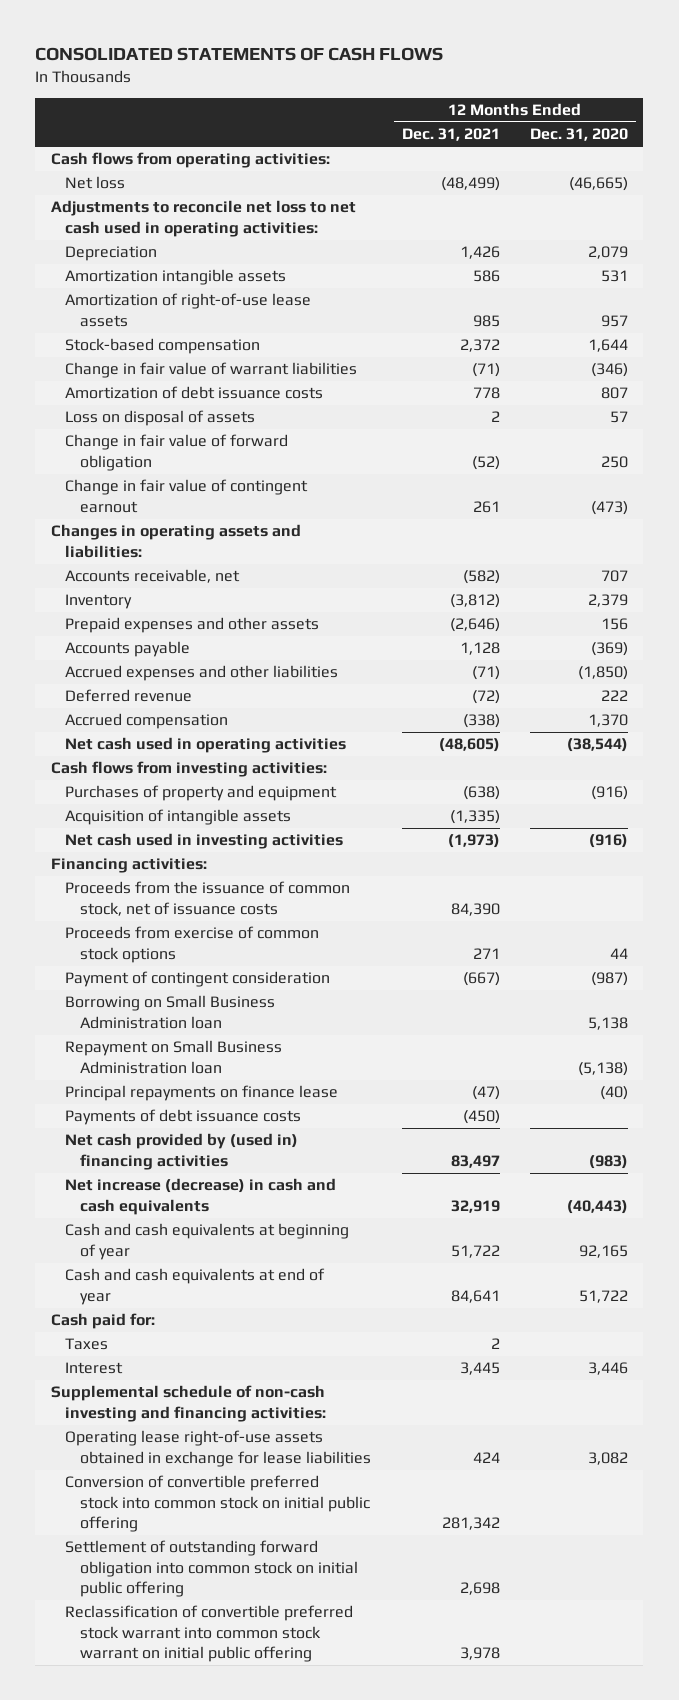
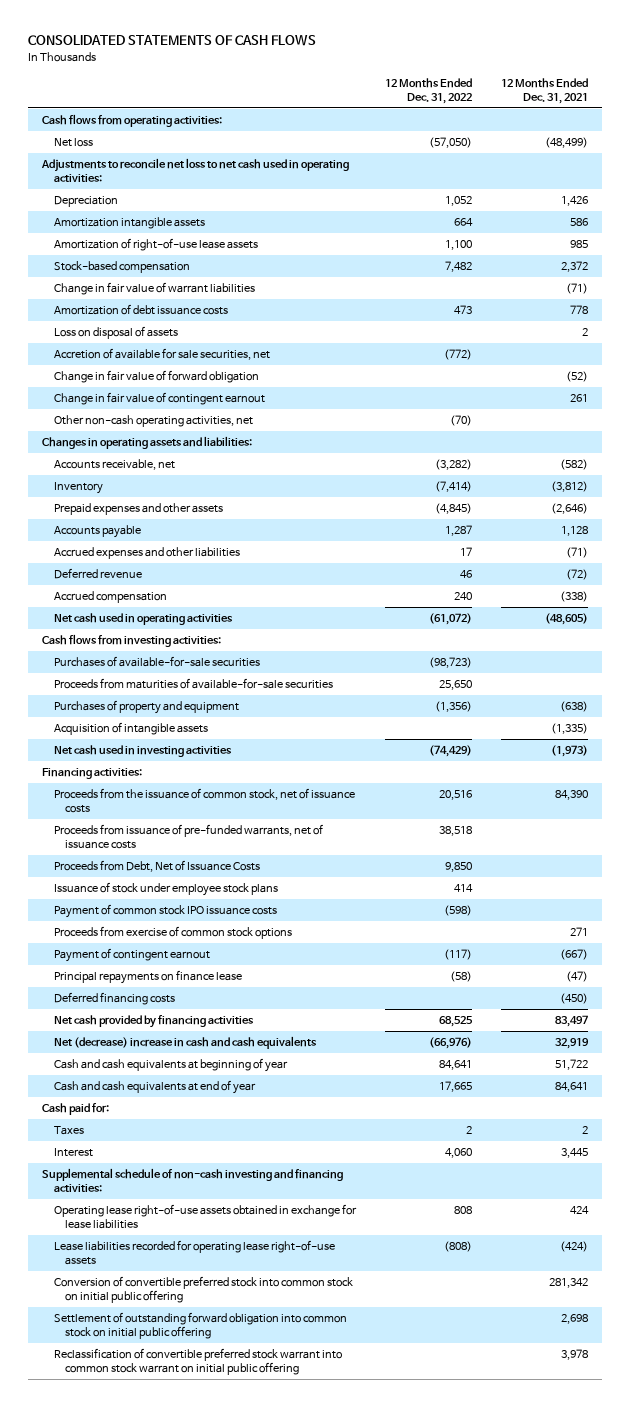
- | 12 Months Ended Dec. 31, 2021 | 12 Months Ended Dec. 31, 2020
+ | 12 Months Ended Dec. 31, 2022 | 12 Months Ended Dec. 31, 2021
+ Accretion of available for sale securities, net | (772) |
+ Other non-cash operating activities, net | (70) |
+ Purchases of available-for-sale securities | (98,723) |
+ Proceeds from maturities of available-for-sale securities | 25,650 |
+ Proceeds from issuance of pre-funded warrants, net of issuance costs | 38,518 |
+ Proceeds from Debt, Net of Issuance Costs | 9,850 |
+ Issuance of stock under employee stock plans | 414 |
+ Payment of common stock IPO issuance costs | (598) |
- Payment of contingent consideration | (667) | (987)
- Borrowing on Small Business Administration loan | | 5,138
- Repayment on Small Business Administration loan | | (5,138)
+ Payment of contingent earnout | (117) | (667)
- Payments of debt issuance costs | (450) |
- Net cash provided by (used in) financing activities | 83,497 | (983)
- Net increase (decrease) in cash and cash equivalents | 32,919 | (40,443)
+ Deferred financing costs | | (450)
+ Net cash provided by financing activities | 68,525 | 83,497
+ Net (decrease) increase in cash and cash equivalents | (66,976) | 32,919
+ Lease liabilities recorded for operating lease right-of-use assets | (808) | (424)

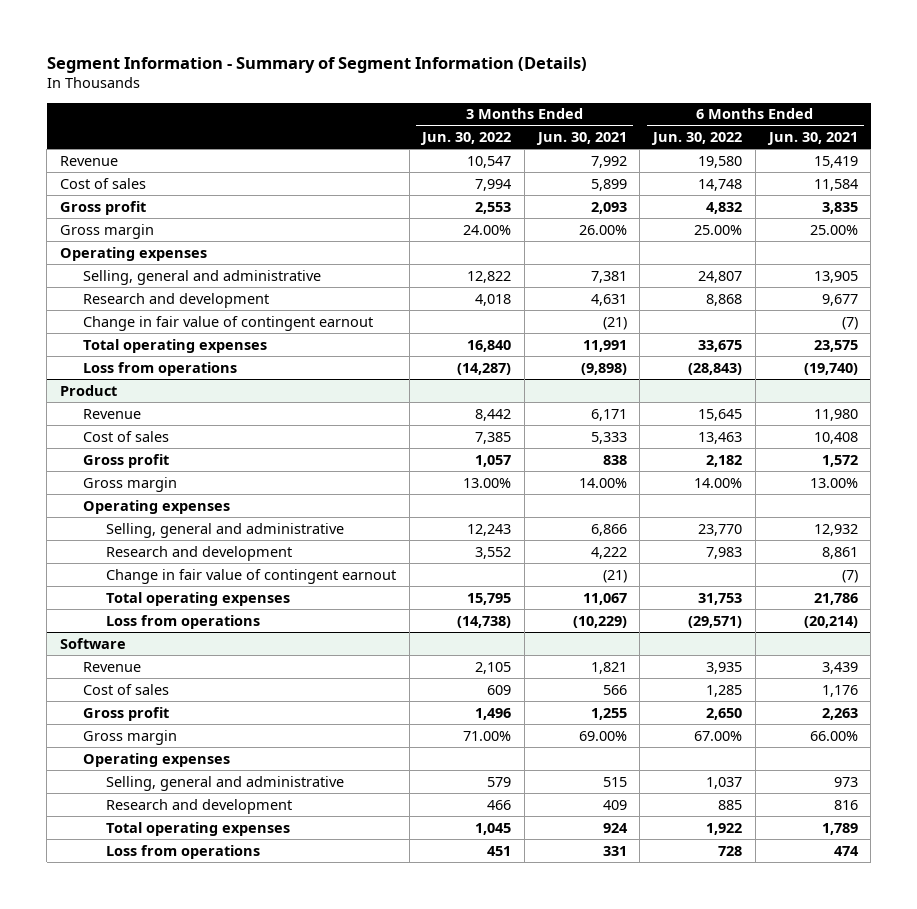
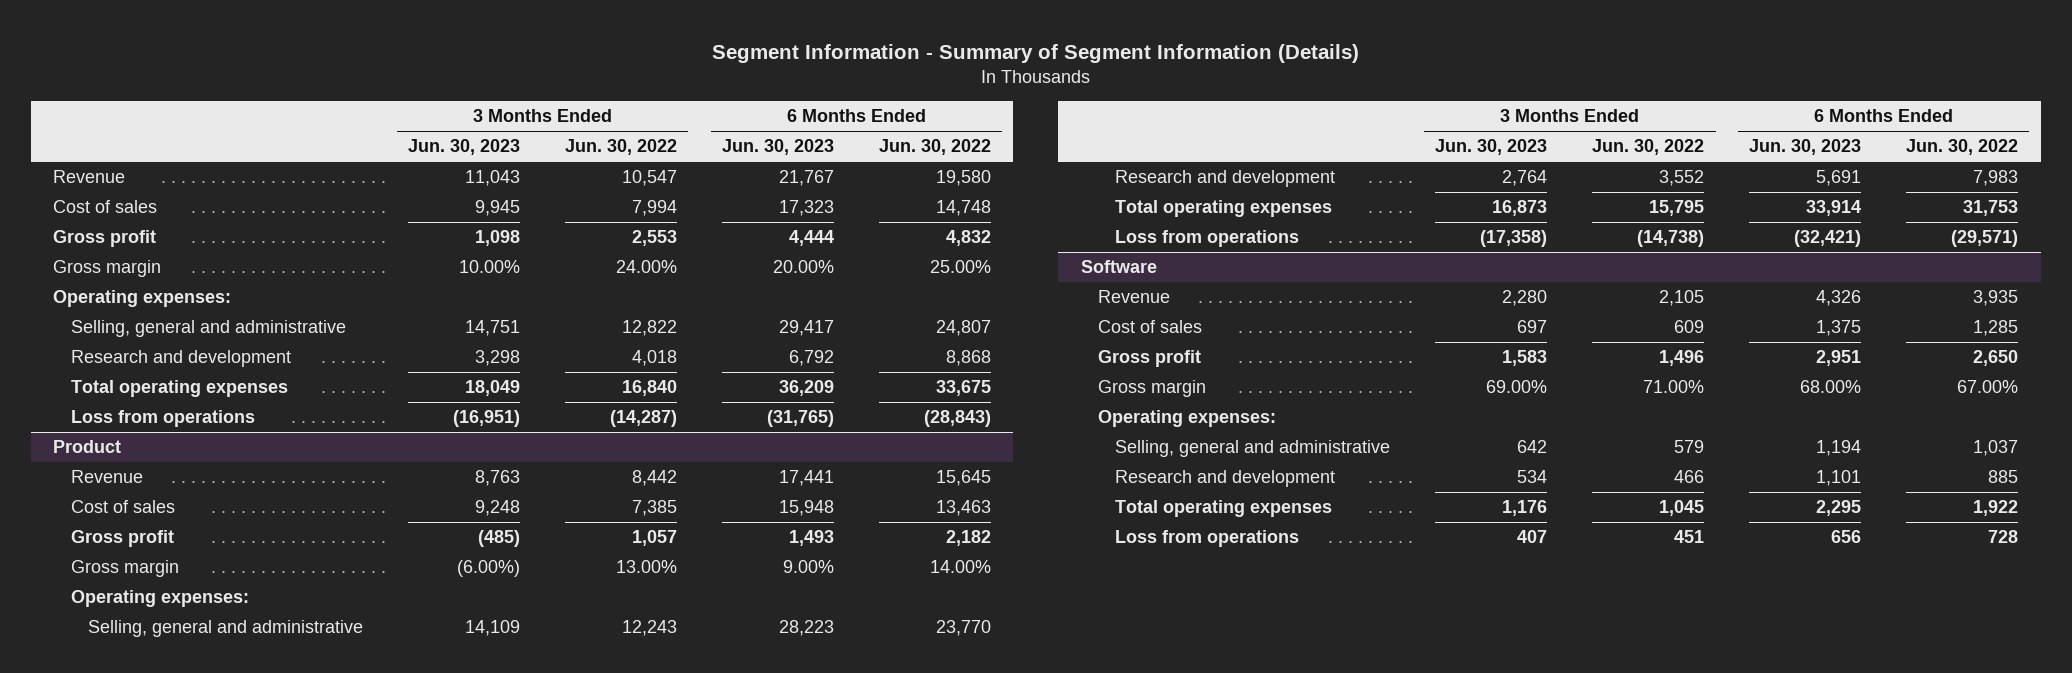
- | 3 Months Ended Jun. 30, 2022 | 3 Months Ended Jun. 30, 2021 | 6 Months Ended Jun. 30, 2022 | 6 Months Ended Jun. 30, 2021
+ | 3 Months Ended Jun. 30, 2023 | 3 Months Ended Jun. 30, 2022 | 6 Months Ended Jun. 30, 2023 | 6 Months Ended Jun. 30, 2022
- Operating expenses
+ Operating expenses:
- Change in fair value of contingent earnout | | (21) | | (7)
@ Product
- Operating expenses
+ Operating expenses:
- Change in fair value of contingent earnout | | (21) | | (7)
@ Software
- Operating expenses
+ Operating expenses:

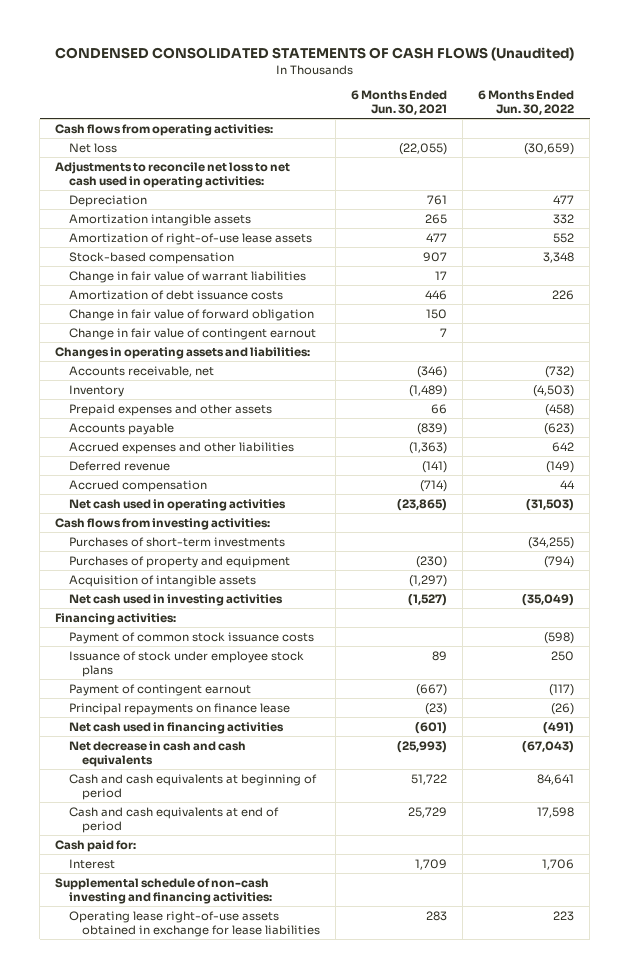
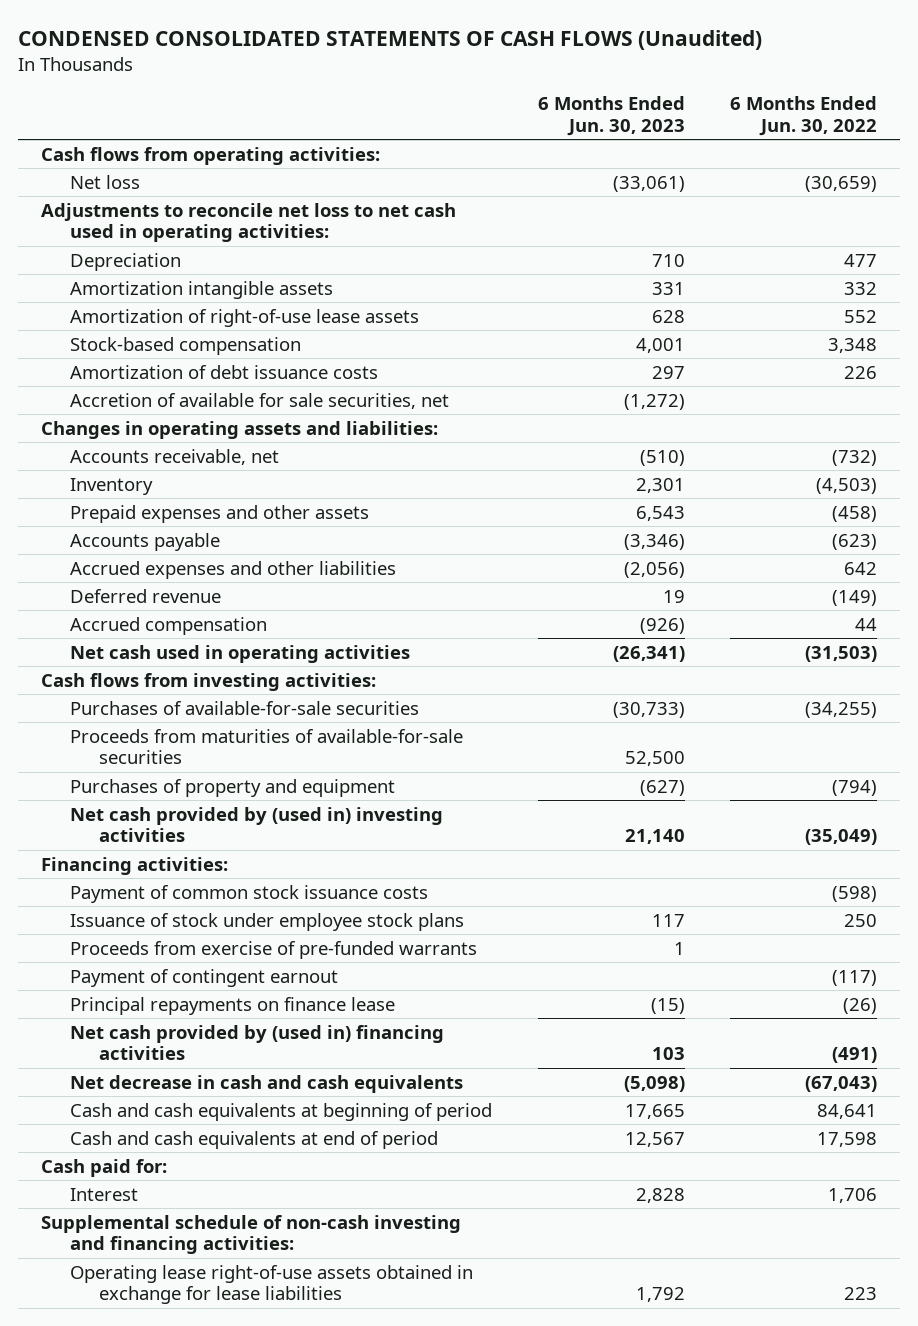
- | 6 Months Ended Jun. 30, 2021 | 6 Months Ended Jun. 30, 2022
+ | 6 Months Ended Jun. 30, 2023 | 6 Months Ended Jun. 30, 2022
- Change in fair value of warrant liabilities | 17 |
- Change in fair value of forward obligation | 150 |
- Change in fair value of contingent earnout | 7 |
+ Accretion of available for sale securities, net | (1,272) |
- Purchases of short-term investments | | (34,255)
+ Purchases of available-for-sale securities | (30,733) | (34,255)
+ Proceeds from maturities of available-for-sale securities | 52,500 |
- Acquisition of intangible assets | (1,297) |
- Net cash used in investing activities | (1,527) | (35,049)
+ Net cash provided by (used in) investing activities | 21,140 | (35,049)
+ Proceeds from exercise of pre-funded warrants | 1 |
- Net cash used in financing activities | (601) | (491)
+ Net cash provided by (used in) financing activities | 103 | (491)

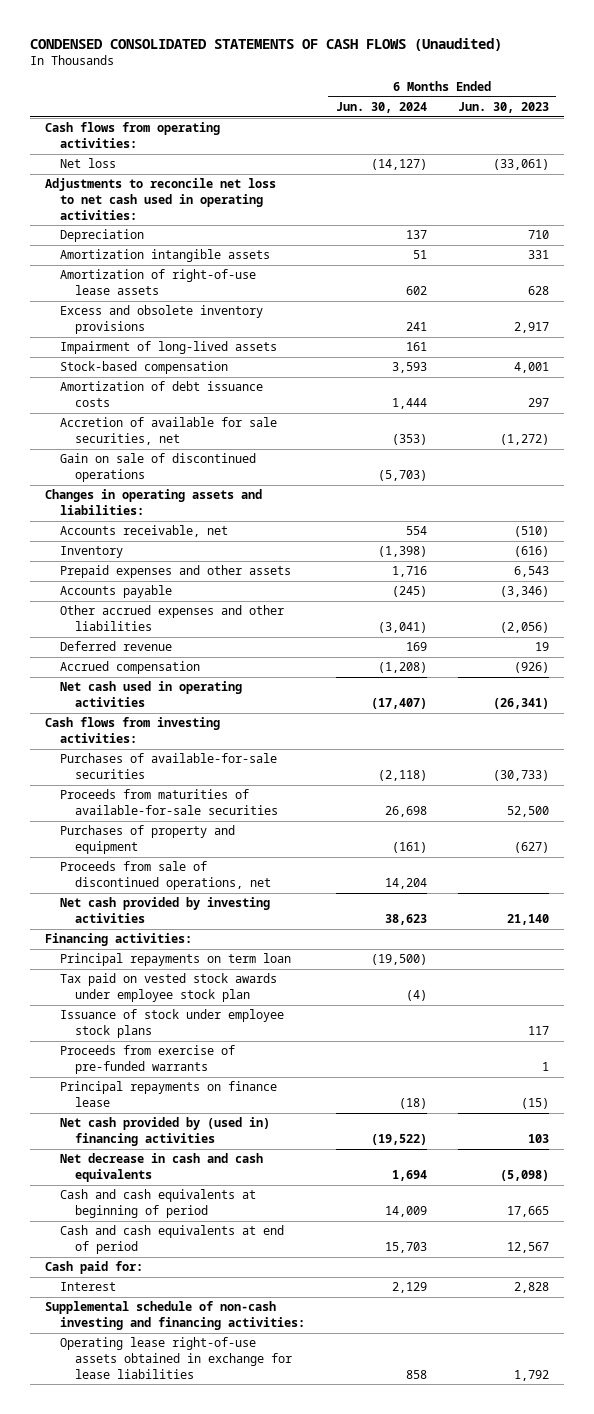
- | 6 Months Ended Jun. 30, 2023 | 6 Months Ended Jun. 30, 2022
+ | 6 Months Ended Jun. 30, 2024 | 6 Months Ended Jun. 30, 2023
+ Excess and obsolete inventory provisions | 241 | 2,917
+ Impairment of long-lived assets | 161 |
+ Gain on sale of discontinued operations | (5,703) |
- Inventory | 2,301 | (4,503)
+ Inventory | (1,398) | (616)
- Accrued expenses and other liabilities | (2,056) | 642
+ Other accrued expenses and other liabilities | (3,041) | (2,056)
- Net cash provided by (used in) investing activities | 21,140 | (35,049)
+ Proceeds from sale of discontinued operations, net | 14,204 |
+ Net cash provided by investing activities | 38,623 | 21,140
- Payment of common stock issuance costs | | (598)
+ Principal repayments on term loan | (19,500) |
+ Tax paid on vested stock awards under employee stock plan | (4) |
- Payment of contingent earnout | | (117)

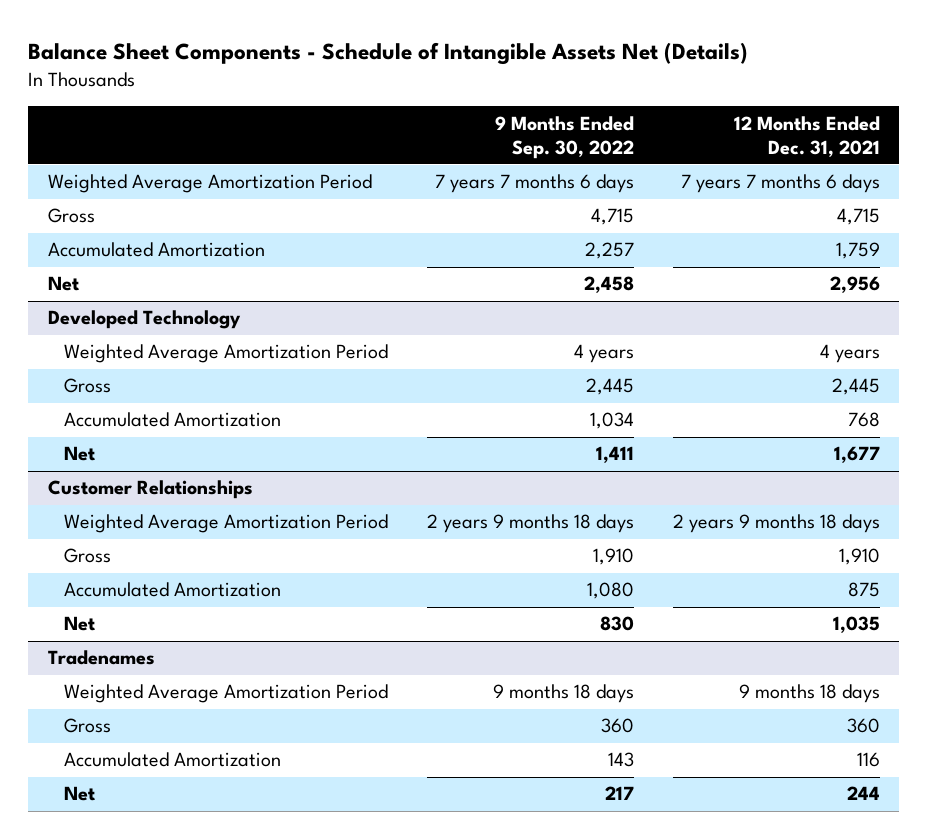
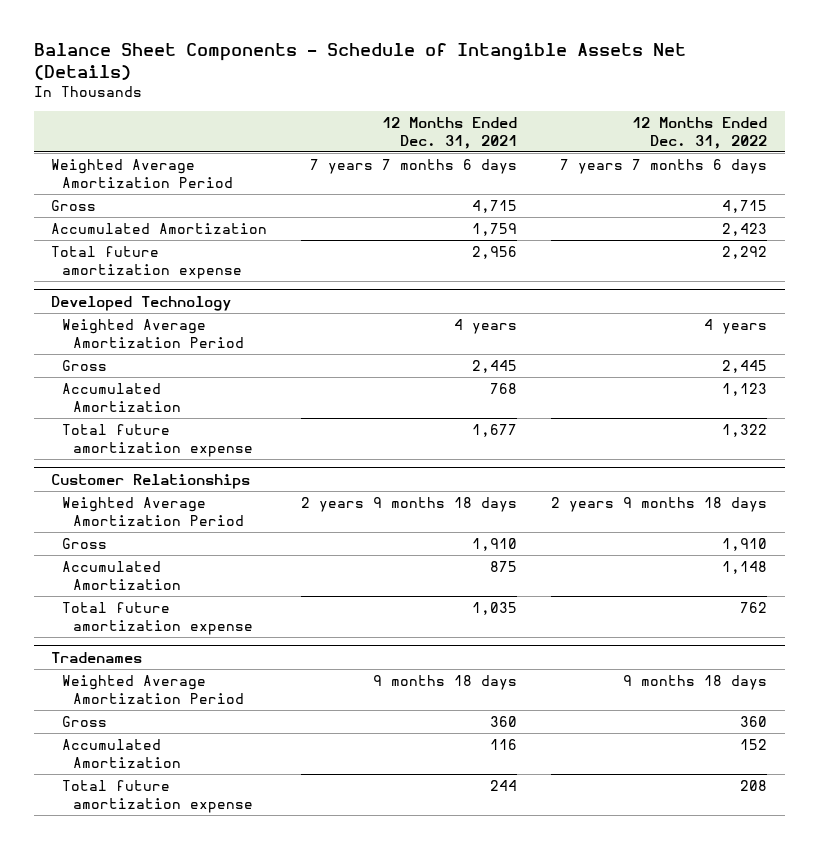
- | 9 Months Ended Sep. 30, 2022 | 12 Months Ended Dec. 31, 2021
+ | 12 Months Ended Dec. 31, 2021 | 12 Months Ended Dec. 31, 2022
- Net | 2,458 | 2,956
+ Total future amortization expense | 2,956 | 2,292
@ Developed Technology
- Net | 1,411 | 1,677
+ Total future amortization expense | 1,677 | 1,322
@ Customer Relationships
- Net | 830 | 1,035
+ Total future amortization expense | 1,035 | 762
@ Tradenames
- Net | 217 | 244
+ Total future amortization expense | 244 | 208

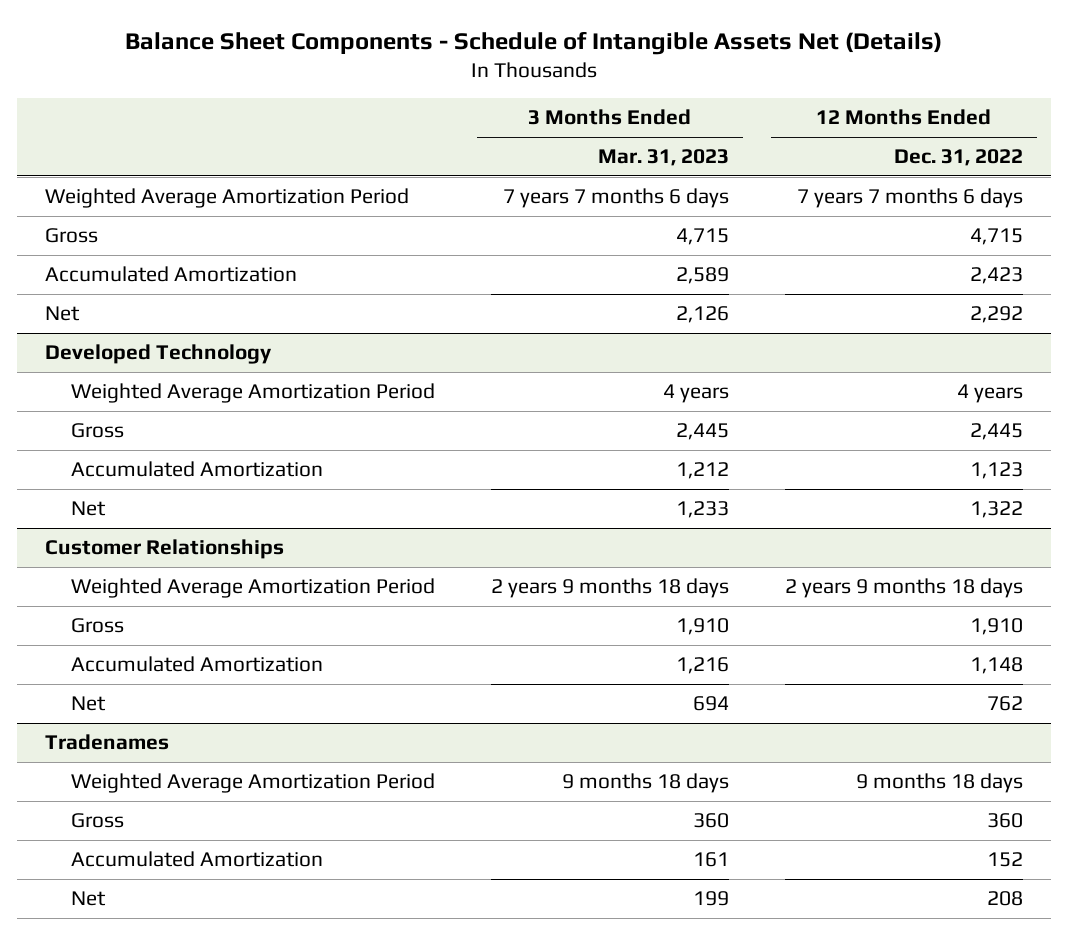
- | 12 Months Ended Dec. 31, 2021 | 12 Months Ended Dec. 31, 2022
+ | 3 Months Ended Mar. 31, 2023 | 12 Months Ended Dec. 31, 2022
- Total future amortization expense | 2,956 | 2,292
+ Net | 2,126 | 2,292
@ Developed Technology
- Total future amortization expense | 1,677 | 1,322
+ Net | 1,233 | 1,322
@ Customer Relationships
- Total future amortization expense | 1,035 | 762
+ Net | 694 | 762
@ Tradenames
- Total future amortization expense | 244 | 208
+ Net | 199 | 208

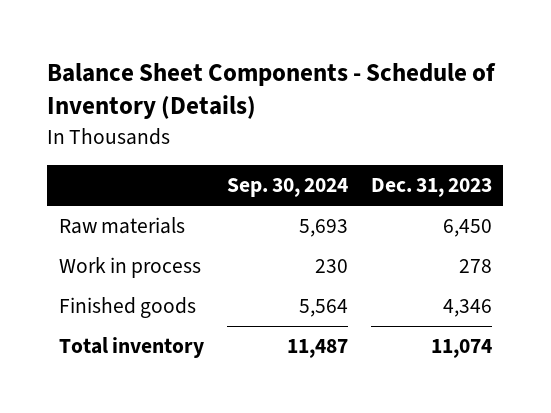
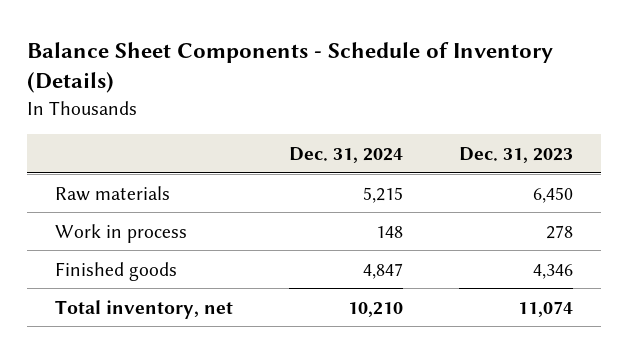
- | Sep. 30, 2024 | Dec. 31, 2023
+ | Dec. 31, 2024 | Dec. 31, 2023
- Total inventory | 11,487 | 11,074
+ Total inventory, net | 10,210 | 11,074

